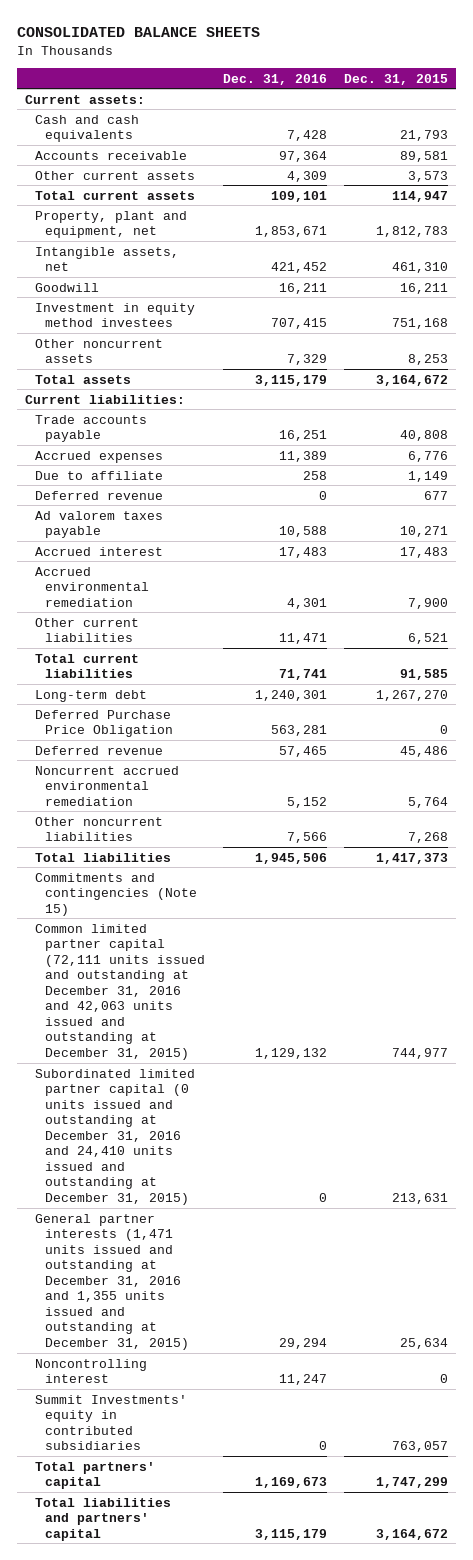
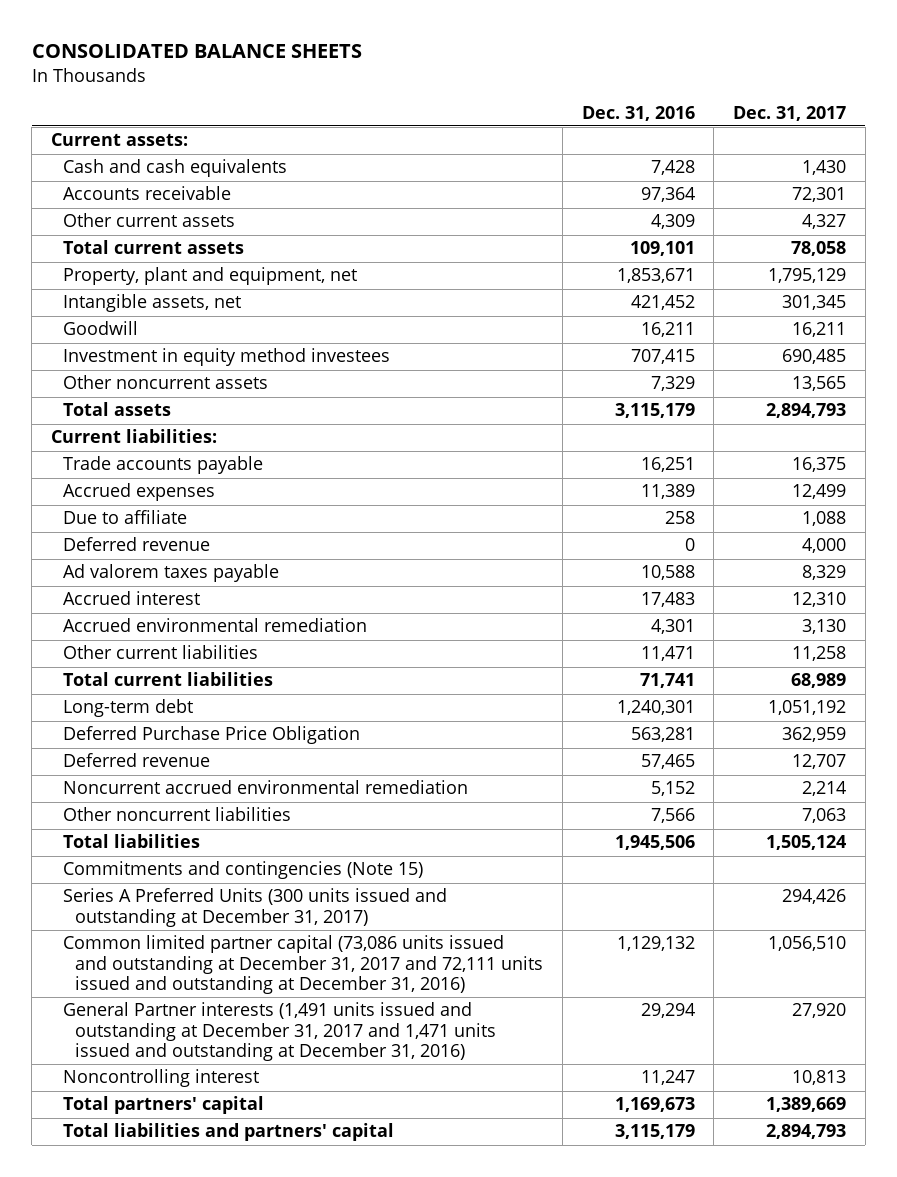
- | Dec. 31, 2016 | Dec. 31, 2015
+ | Dec. 31, 2016 | Dec. 31, 2017
- Common limited partner capital (72,111 units issued and outstanding at December 31, 2016 and 42,063 units issued and outstanding at December 31, 2015) | 1,129,132 | 744,977
- Subordinated limited partner capital (0 units issued and outstanding at December 31, 2016 and 24,410 units issued and outstanding at December 31, 2015) | 0 | 213,631
- General partner interests (1,471 units issued and outstanding at December 31, 2016 and 1,355 units issued and outstanding at December 31, 2015) | 29,294 | 25,634
+ Series A Preferred Units (300 units issued and outstanding at December 31, 2017) | | 294,426
+ Common limited partner capital (73,086 units issued and outstanding at December 31, 2017 and 72,111 units issued and outstanding at December 31, 2016) | 1,129,132 | 1,056,510
+ General Partner interests (1,491 units issued and outstanding at December 31, 2017 and 1,471 units issued and outstanding at December 31, 2016) | 29,294 | 27,920
- Summit Investments' equity in contributed subsidiaries | 0 | 763,057

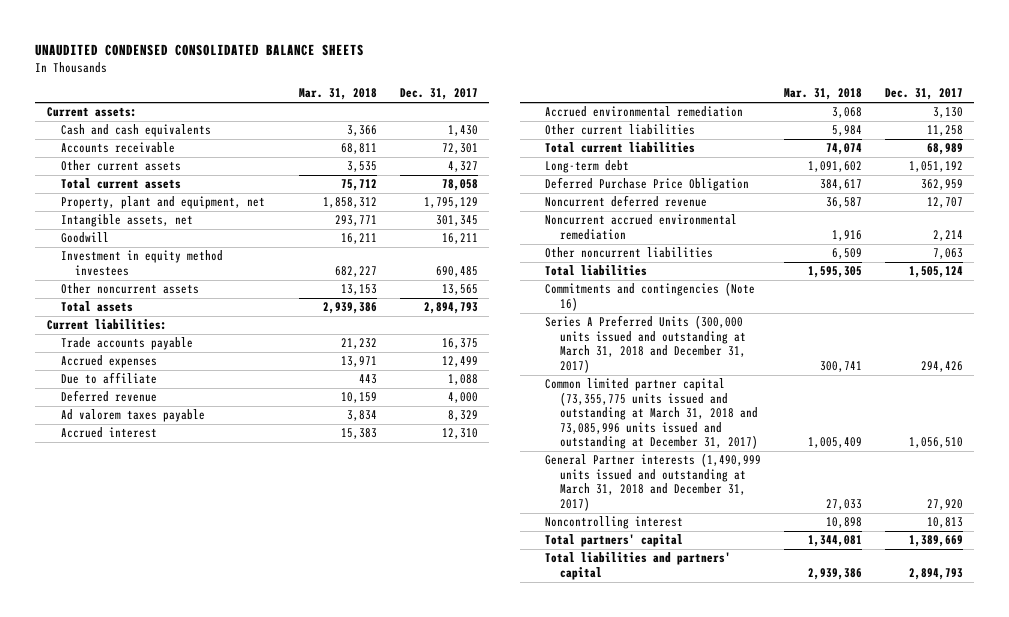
- CONSOLIDATED BALANCE SHEETS
+ UNAUDITED CONDENSED CONSOLIDATED BALANCE SHEETS
- | Dec. 31, 2016 | Dec. 31, 2017
+ | Mar. 31, 2018 | Dec. 31, 2017
- Deferred revenue | 57,465 | 12,707
+ Noncurrent deferred revenue | 36,587 | 12,707
- Commitments and contingencies (Note 15)
- Series A Preferred Units (300 units issued and outstanding at December 31, 2017) | | 294,426
- Common limited partner capital (73,086 units issued and outstanding at December 31, 2017 and 72,111 units issued and outstanding at December 31, 2016) | 1,129,132 | 1,056,510
- General Partner interests (1,491 units issued and outstanding at December 31, 2017 and 1,471 units issued and outstanding at December 31, 2016) | 29,294 | 27,920
+ Commitments and contingencies (Note 16)
+ Series A Preferred Units (300,000 units issued and outstanding at March 31, 2018 and December 31, 2017) | 300,741 | 294,426
+ Common limited partner capital (73,355,775 units issued and outstanding at March 31, 2018 and 73,085,996 units issued and outstanding at December 31, 2017) | 1,005,409 | 1,056,510
+ General Partner interests (1,490,999 units issued and outstanding at March 31, 2018 and December 31, 2017) | 27,033 | 27,920

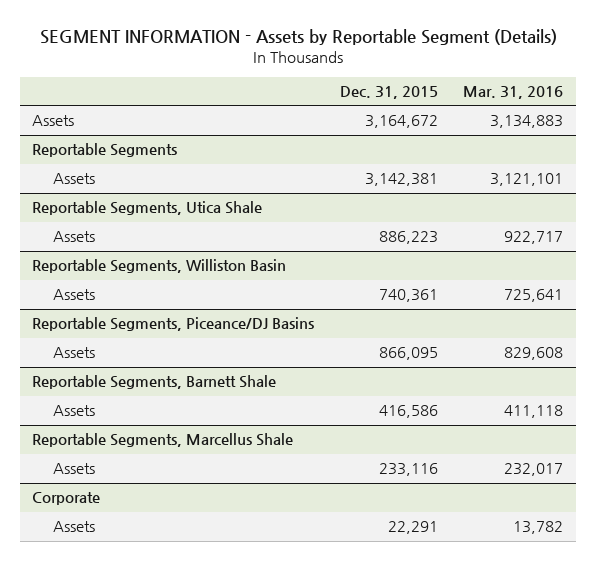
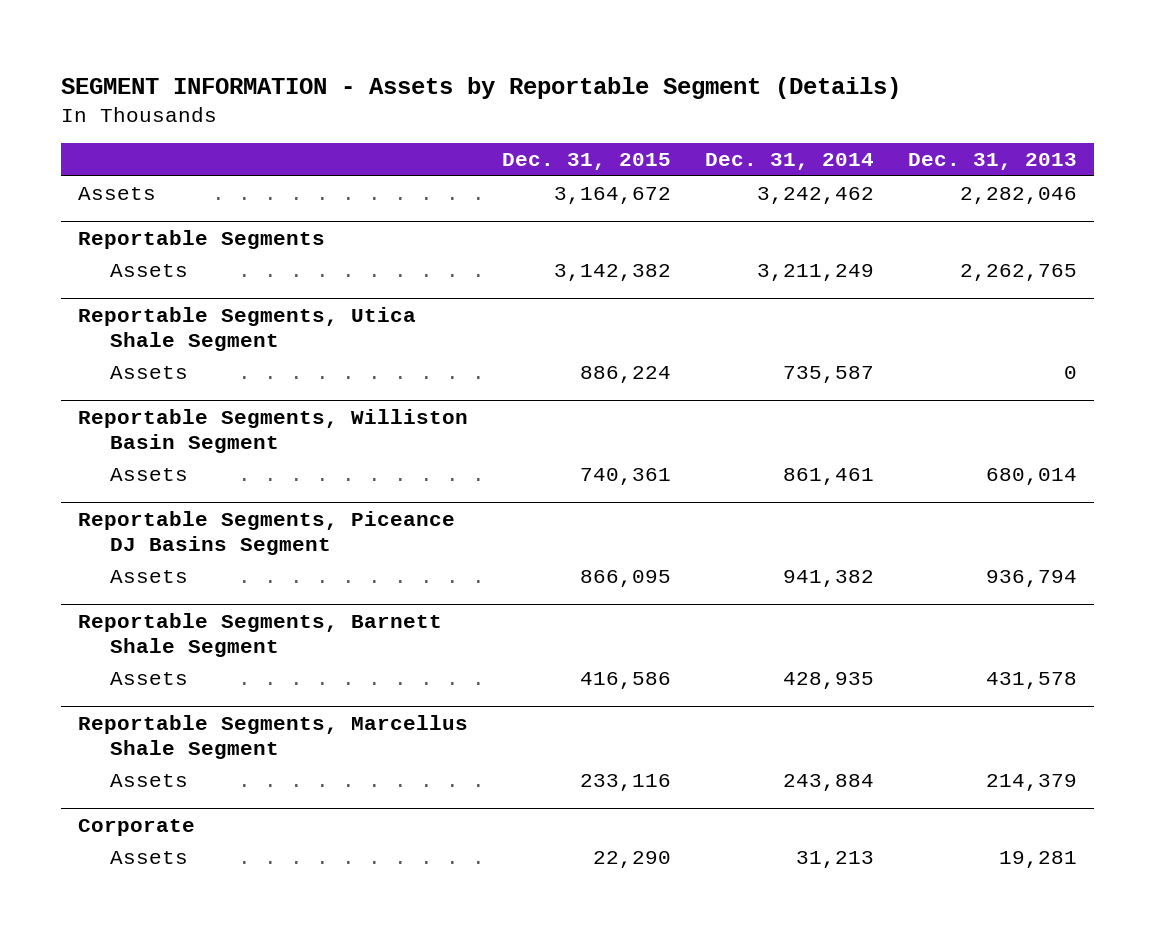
- | Dec. 31, 2015 | Mar. 31, 2016
+ | Dec. 31, 2015 | Dec. 31, 2014 | Dec. 31, 2013
@ Reportable Segments
- Assets | 3,142,381 | 3,121,101
- Reportable Segments, Utica Shale
- Assets | 886,223 | 922,717
- Reportable Segments, Williston Basin
@ Reportable Segments
+ Assets | 3,142,382 | 3,211,249 | 2,262,765
+ Reportable Segments, Utica Shale Segment
+ Assets | 886,224 | 735,587 | 0
+ Reportable Segments, Williston Basin Segment
- Reportable Segments, Piceance/DJ Basins
+ Reportable Segments, Piceance DJ Basins Segment
- Reportable Segments, Barnett Shale
+ Reportable Segments, Barnett Shale Segment
- Reportable Segments, Marcellus Shale
+ Reportable Segments, Marcellus Shale Segment
@ Corporate
- Assets | 22,291 | 13,782
+ Assets | 22,290 | 31,213 | 19,281

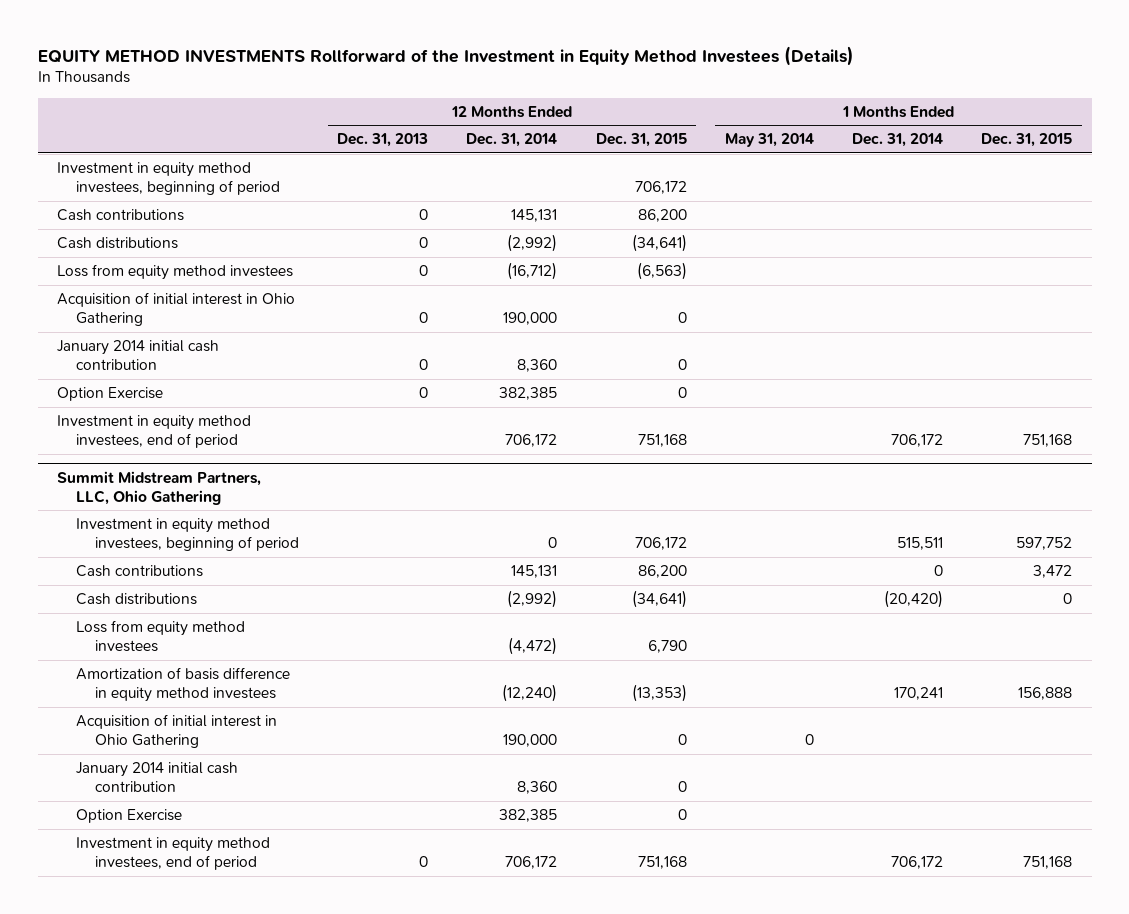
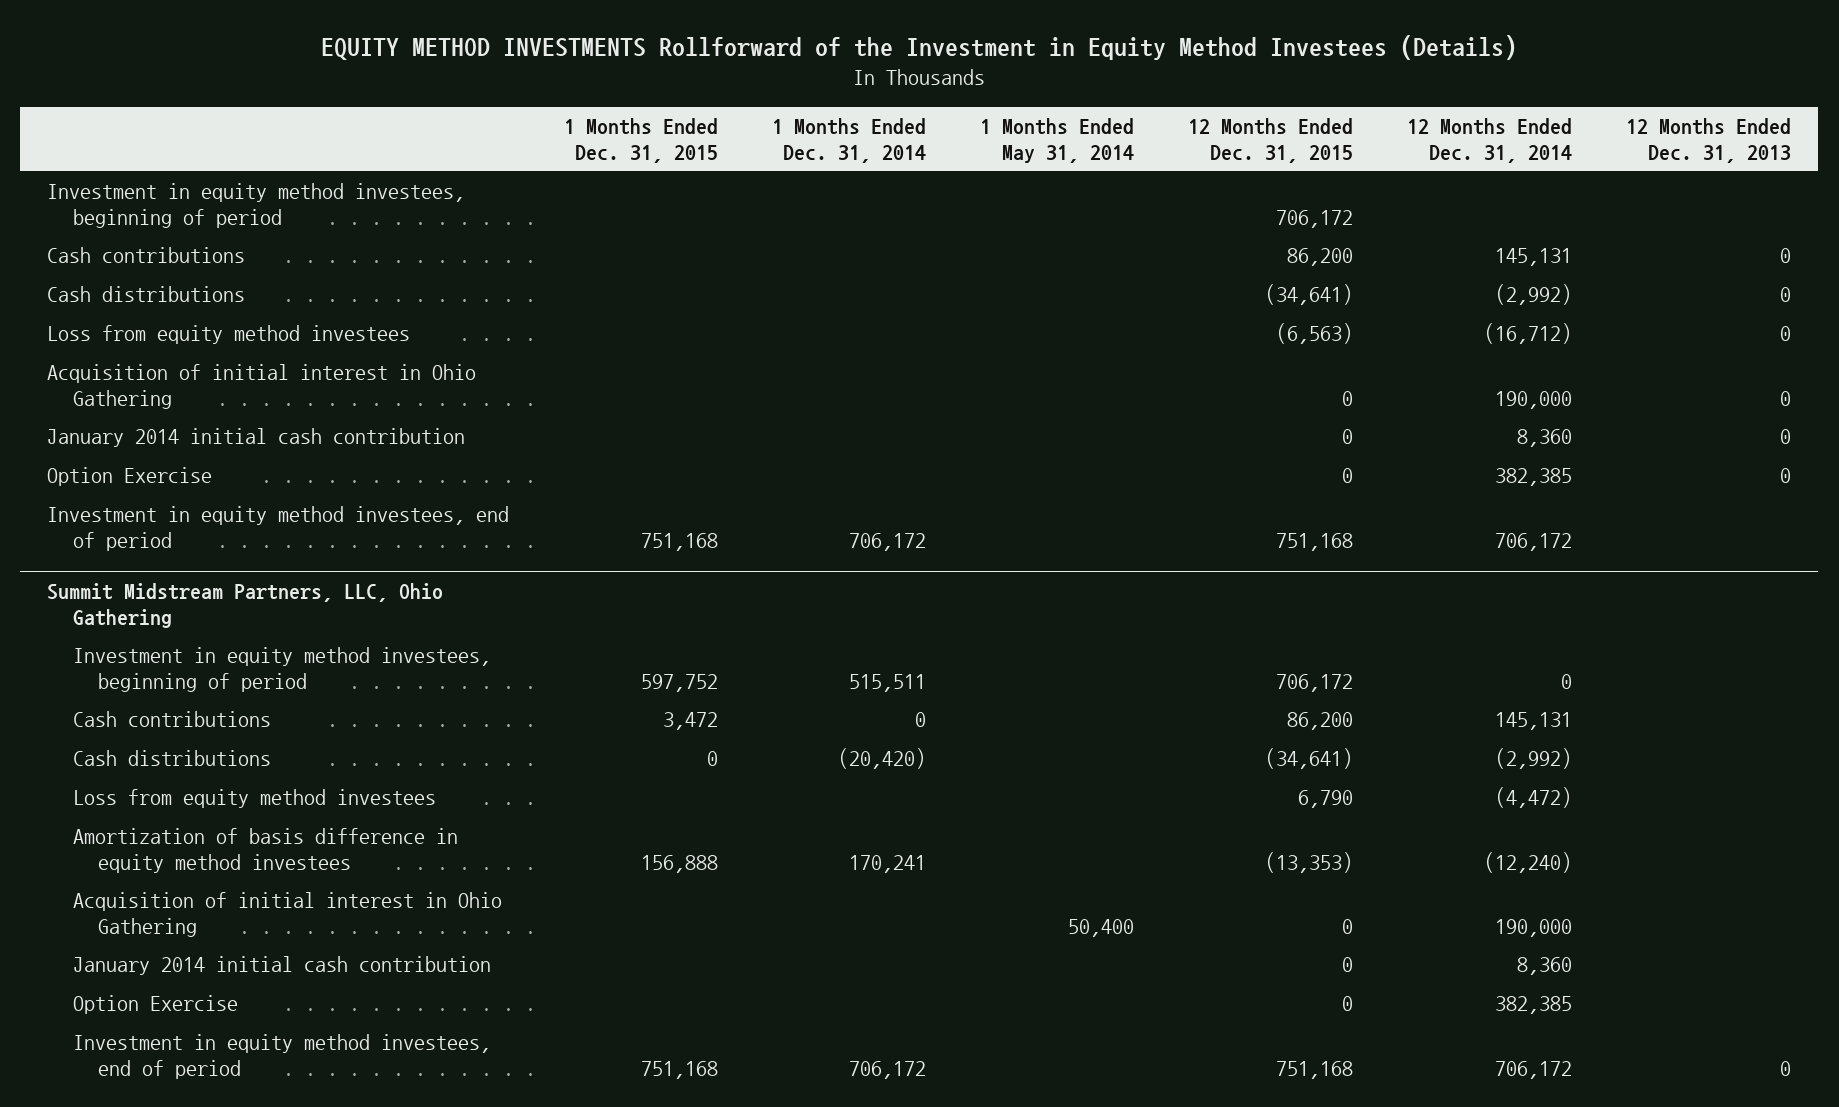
- | 12 Months Ended Dec. 31, 2013 | 12 Months Ended Dec. 31, 2014 | 12 Months Ended Dec. 31, 2015 | 1 Months Ended May 31, 2014 | 1 Months Ended Dec. 31, 2014 | 1 Months Ended Dec. 31, 2015
+ | 1 Months Ended Dec. 31, 2015 | 1 Months Ended Dec. 31, 2014 | 1 Months Ended May 31, 2014 | 12 Months Ended Dec. 31, 2015 | 12 Months Ended Dec. 31, 2014 | 12 Months Ended Dec. 31, 2013
@ Summit Midstream Partners, LLC, Ohio Gathering
- Acquisition of initial interest in Ohio Gathering | | 190,000 | 0 | 0 | |
+ Acquisition of initial interest in Ohio Gathering | | | 50,400 | 0 | 190,000 |

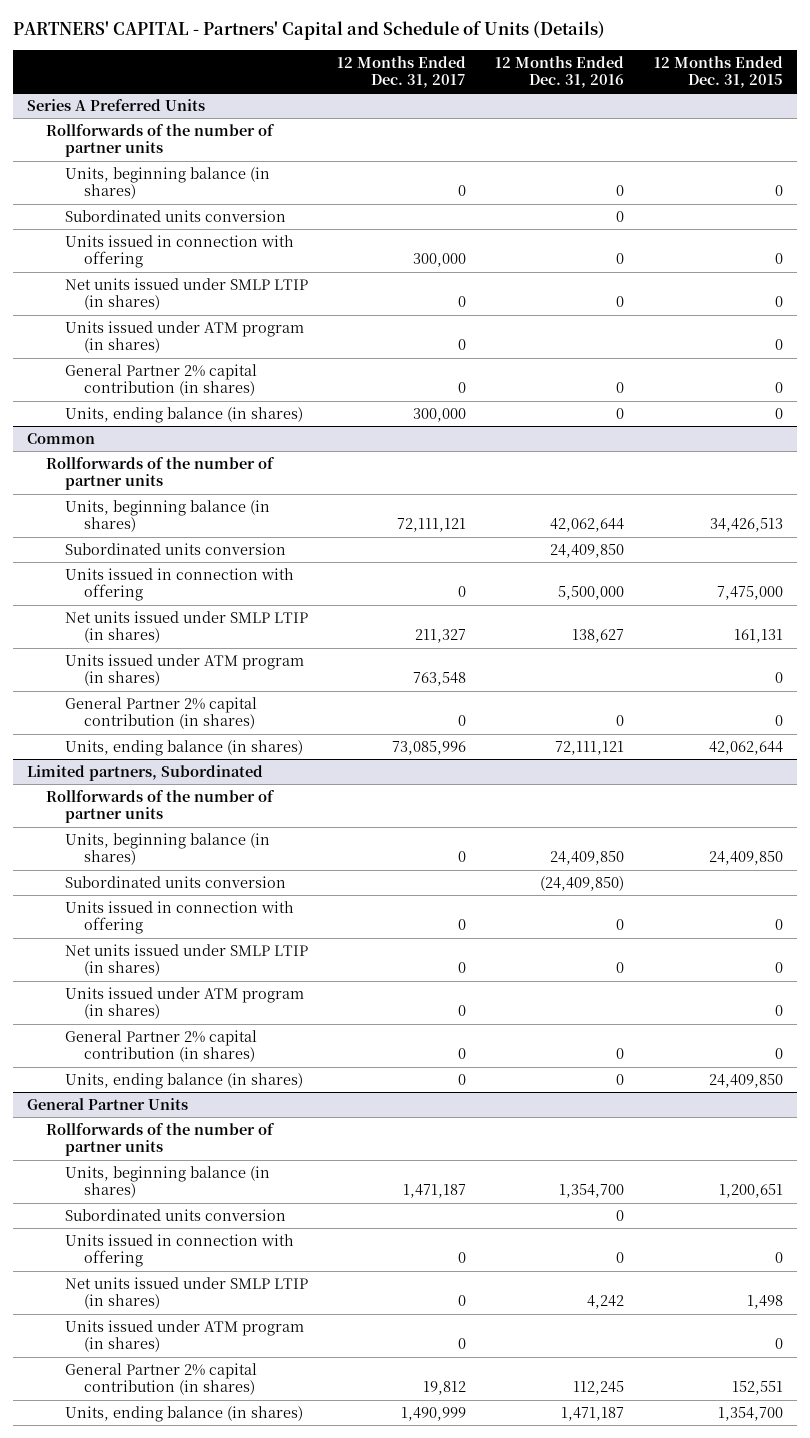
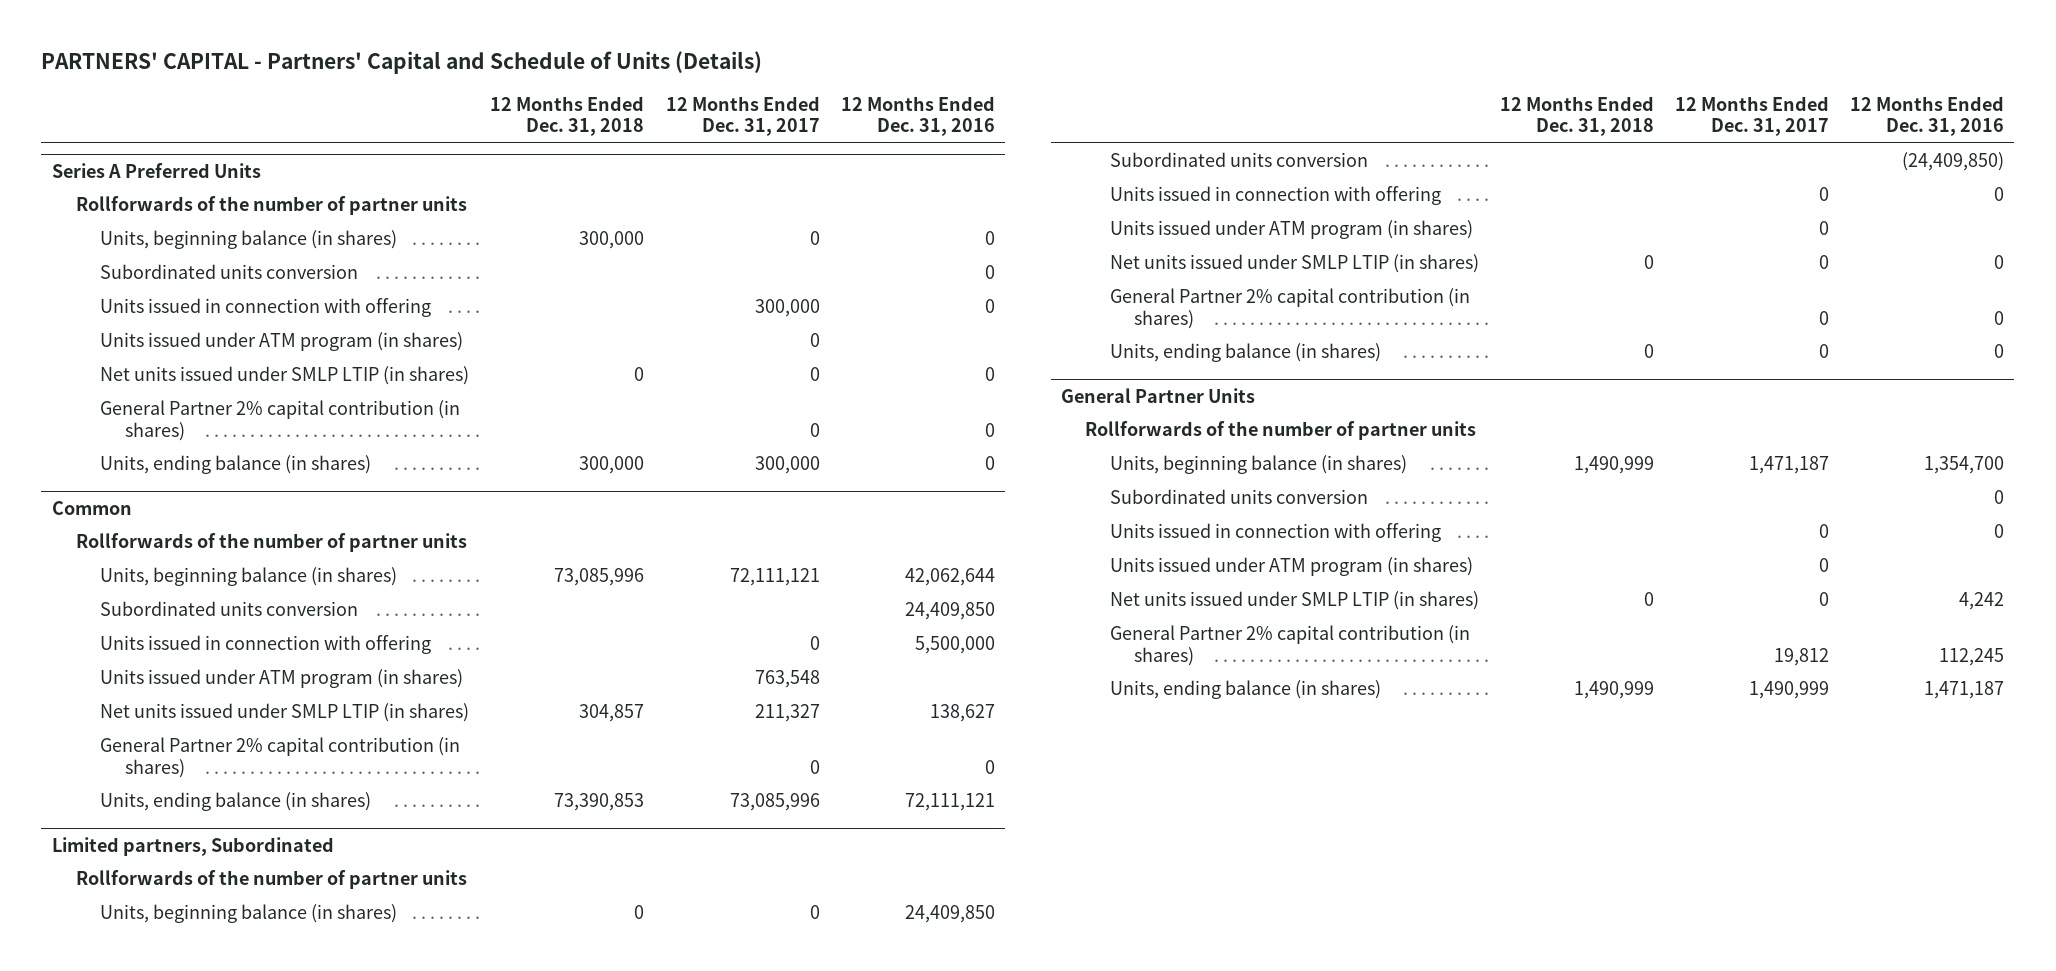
- | 12 Months Ended Dec. 31, 2017 | 12 Months Ended Dec. 31, 2016 | 12 Months Ended Dec. 31, 2015
+ | 12 Months Ended Dec. 31, 2018 | 12 Months Ended Dec. 31, 2017 | 12 Months Ended Dec. 31, 2016
@ Series A Preferred Units
moved down: Net units issued under SMLP LTIP (in shares) | 0 | 0 | 0
@ Common
moved down: Net units issued under SMLP LTIP (in shares) | 304,857 | 211,327 | 138,627
@ Limited partners, Subordinated
moved down: Net units issued under SMLP LTIP (in shares) | 0 | 0 | 0
@ General Partner Units
moved down: Net units issued under SMLP LTIP (in shares) | 0 | 0 | 4,242

